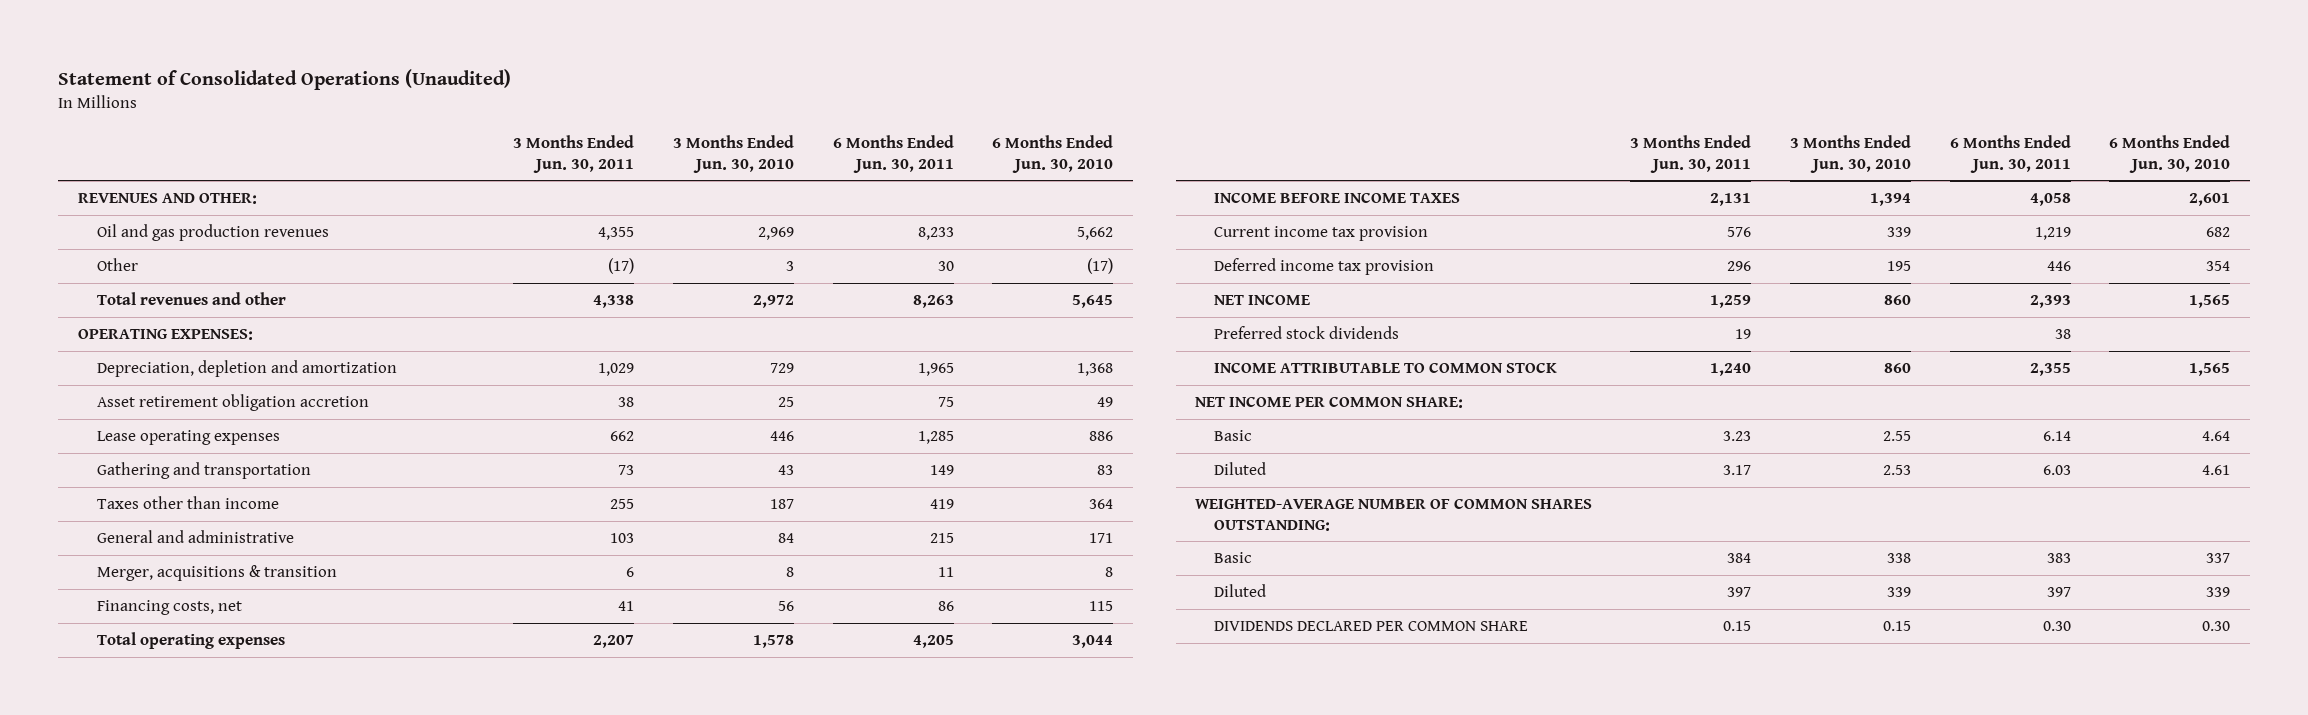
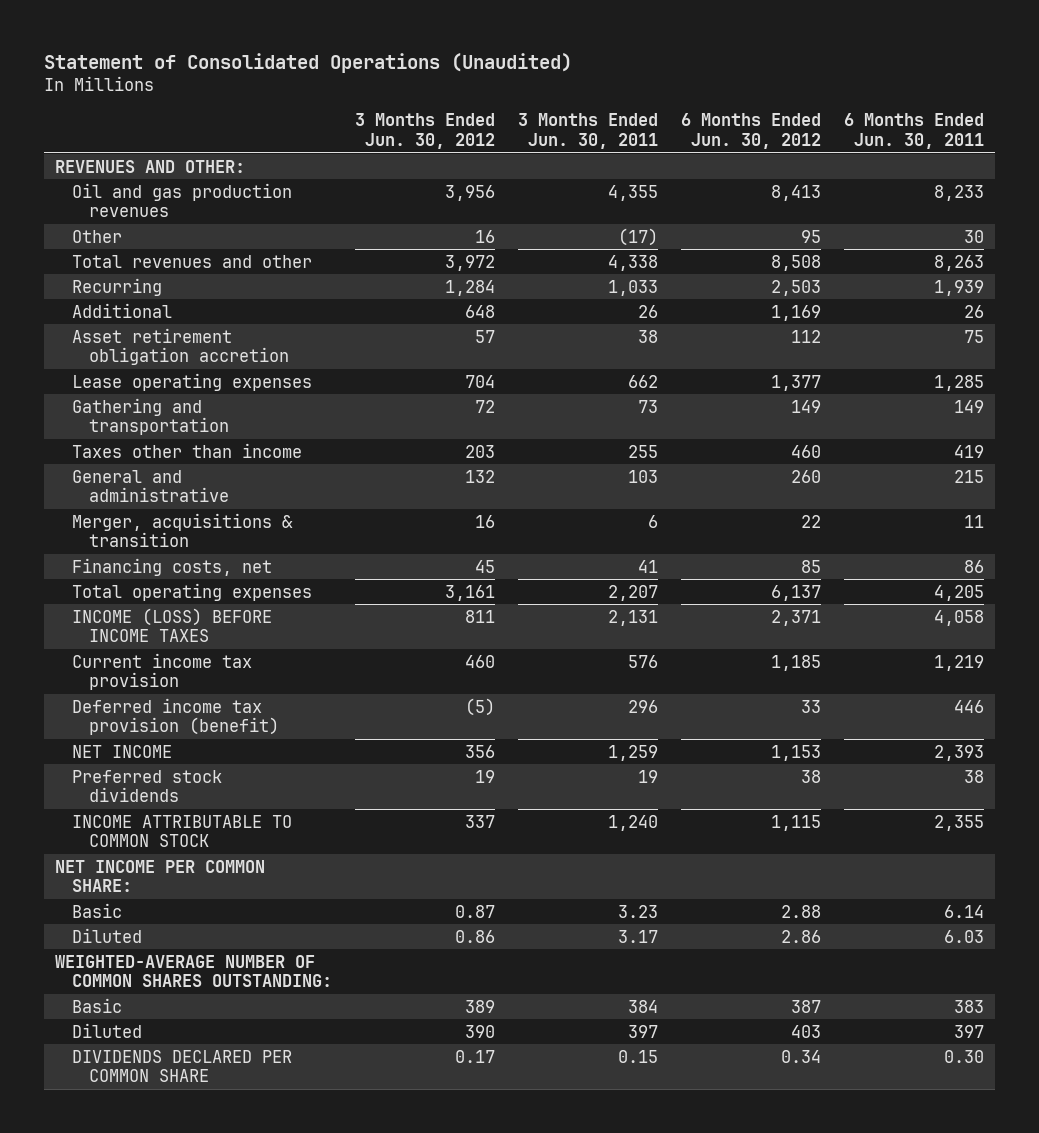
- | 3 Months Ended Jun. 30, 2011 | 3 Months Ended Jun. 30, 2010 | 6 Months Ended Jun. 30, 2011 | 6 Months Ended Jun. 30, 2010
+ | 3 Months Ended Jun. 30, 2012 | 3 Months Ended Jun. 30, 2011 | 6 Months Ended Jun. 30, 2012 | 6 Months Ended Jun. 30, 2011
- OPERATING EXPENSES:
- Depreciation, depletion and amortization | 1,029 | 729 | 1,965 | 1,368
+ Recurring | 1,284 | 1,033 | 2,503 | 1,939
+ Additional | 648 | 26 | 1,169 | 26
- INCOME BEFORE INCOME TAXES | 2,131 | 1,394 | 4,058 | 2,601
+ INCOME (LOSS) BEFORE INCOME TAXES | 811 | 2,131 | 2,371 | 4,058
- Deferred income tax provision | 296 | 195 | 446 | 354
+ Deferred income tax provision (benefit) | (5) | 296 | 33 | 446

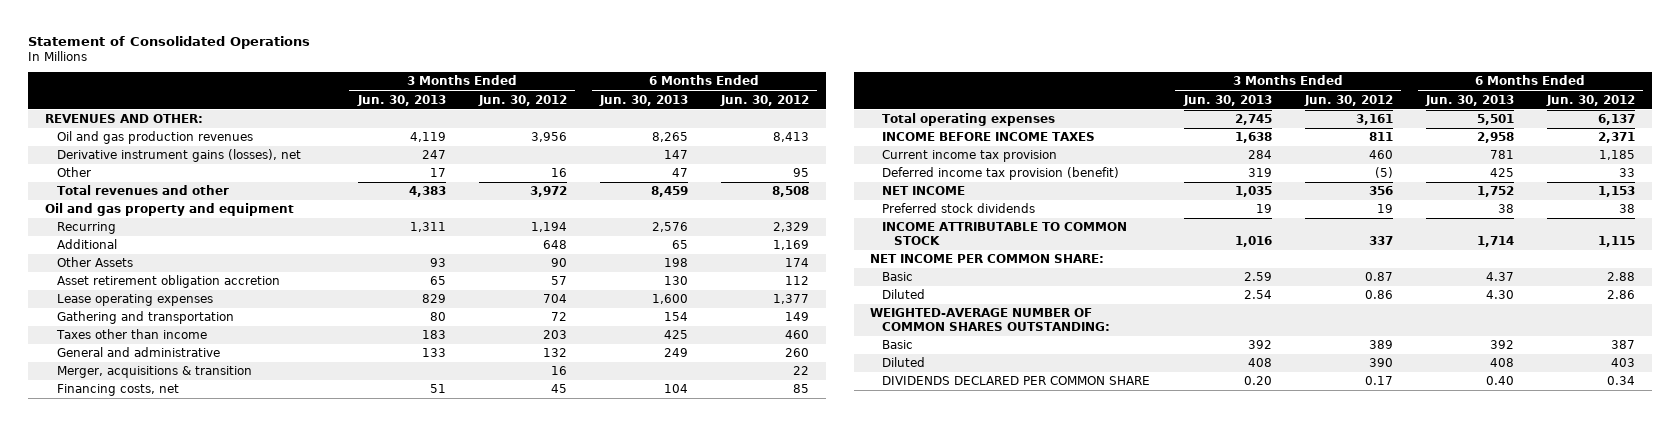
- Statement of Consolidated Operations (Unaudited)
+ Statement of Consolidated Operations
- | 3 Months Ended Jun. 30, 2012 | 3 Months Ended Jun. 30, 2011 | 6 Months Ended Jun. 30, 2012 | 6 Months Ended Jun. 30, 2011
+ | 3 Months Ended Jun. 30, 2013 | 3 Months Ended Jun. 30, 2012 | 6 Months Ended Jun. 30, 2013 | 6 Months Ended Jun. 30, 2012
+ Derivative instrument gains (losses), net | 247 | | 147 |
- Recurring | 1,284 | 1,033 | 2,503 | 1,939
+ Oil and gas property and equipment
+ Recurring | 1,311 | 1,194 | 2,576 | 2,329
+ Other Assets | 93 | 90 | 198 | 174
- INCOME (LOSS) BEFORE INCOME TAXES | 811 | 2,131 | 2,371 | 4,058
+ INCOME BEFORE INCOME TAXES | 1,638 | 811 | 2,958 | 2,371

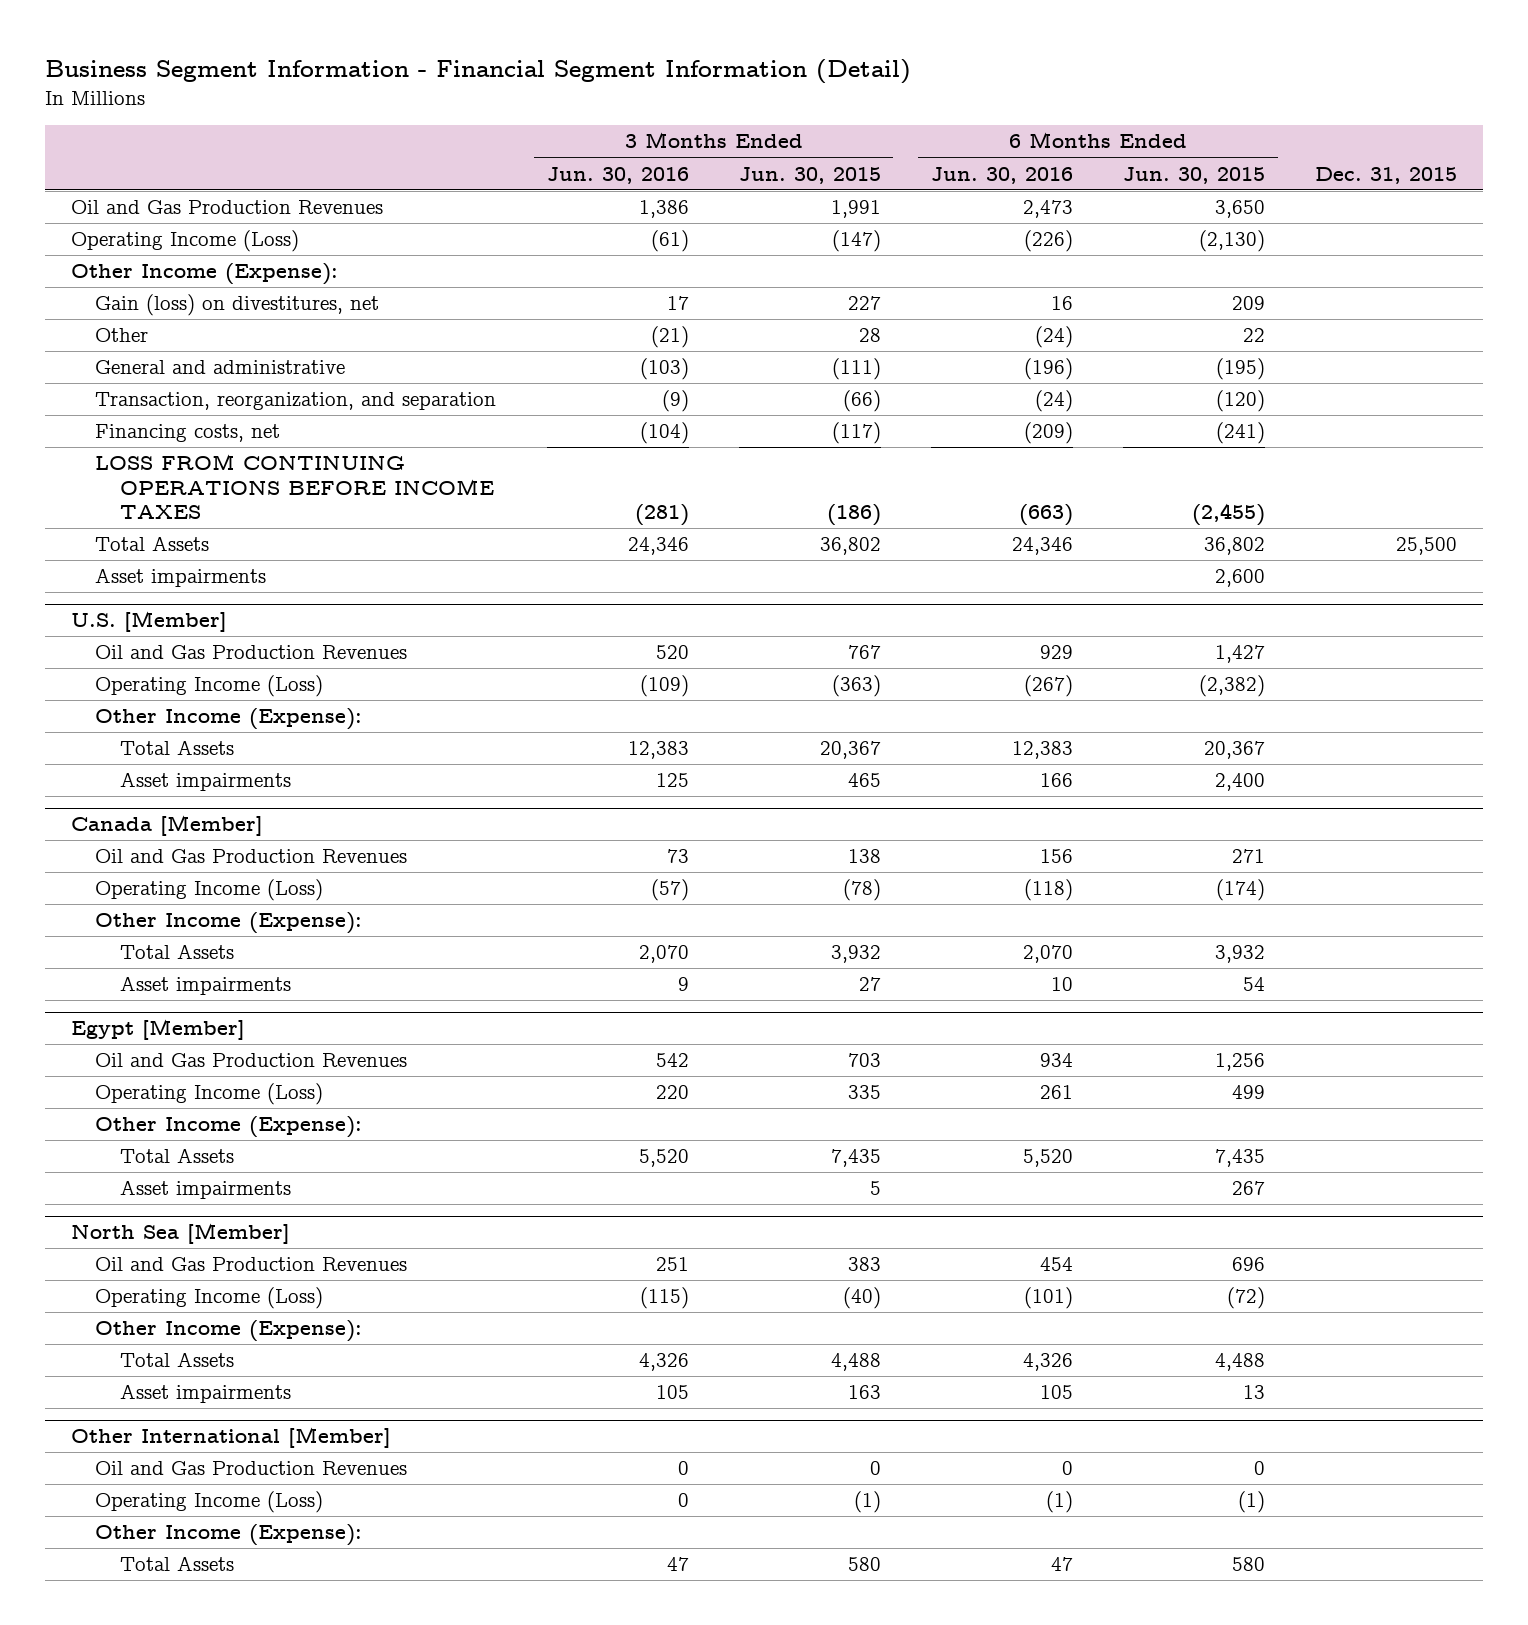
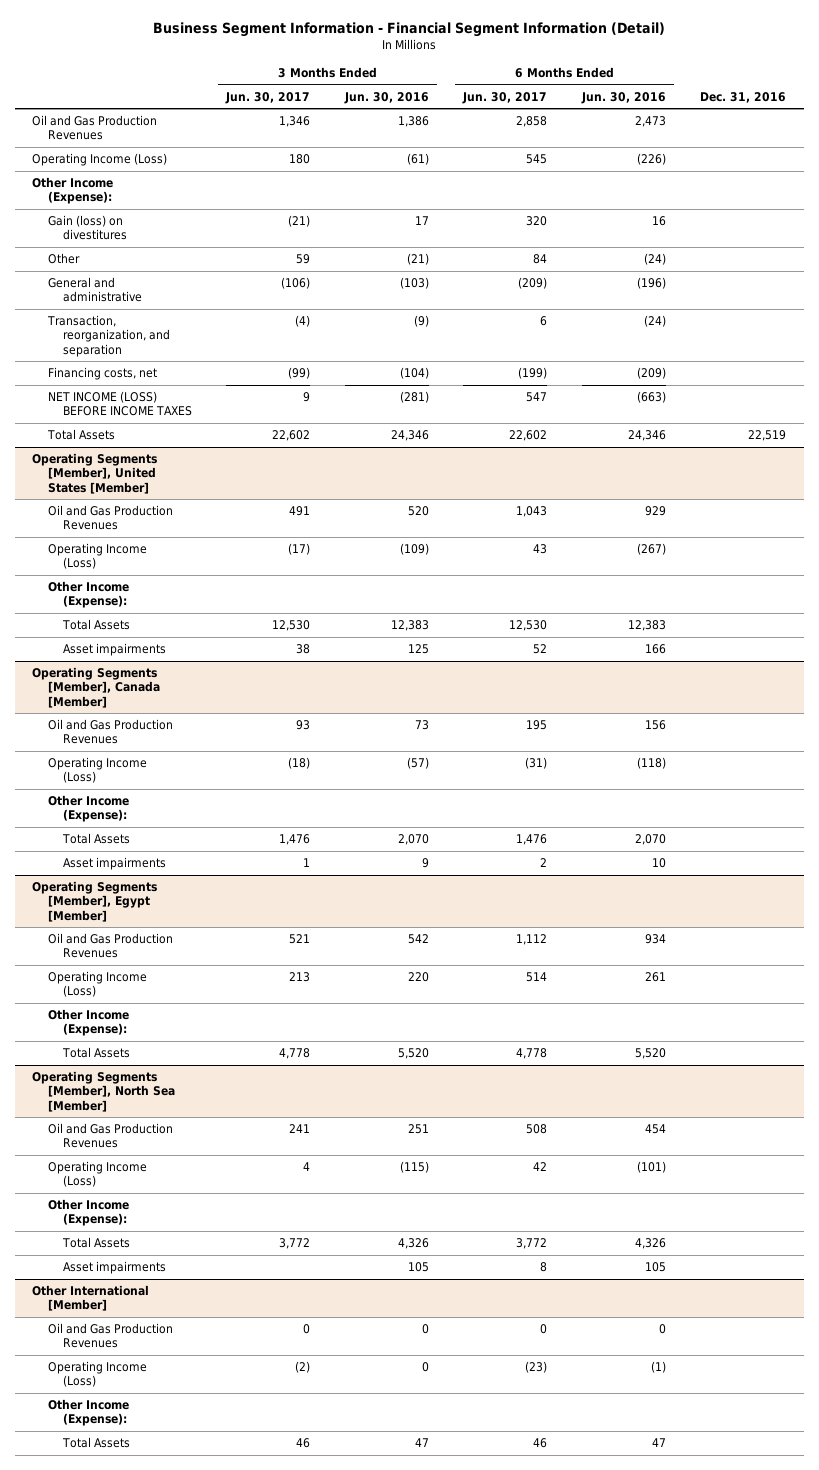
- | 3 Months Ended Jun. 30, 2016 | 3 Months Ended Jun. 30, 2015 | 6 Months Ended Jun. 30, 2016 | 6 Months Ended Jun. 30, 2015 | Dec. 31, 2015
+ | 3 Months Ended Jun. 30, 2017 | 3 Months Ended Jun. 30, 2016 | 6 Months Ended Jun. 30, 2017 | 6 Months Ended Jun. 30, 2016 | Dec. 31, 2016
- Gain (loss) on divestitures, net | 17 | 227 | 16 | 209 |
+ Gain (loss) on divestitures | (21) | 17 | 320 | 16 |
- LOSS FROM CONTINUING OPERATIONS BEFORE INCOME TAXES | (281) | (186) | (663) | (2,455) |
+ NET INCOME (LOSS) BEFORE INCOME TAXES | 9 | (281) | 547 | (663) |
- Asset impairments | | | | 2,600 |
- U.S. [Member]
+ Operating Segments [Member], United States [Member]
- Canada [Member]
+ Operating Segments [Member], Canada [Member]
- Egypt [Member]
+ Operating Segments [Member], Egypt [Member]
- Asset impairments | | 5 | | 267 |
- North Sea [Member]
+ Operating Segments [Member], North Sea [Member]

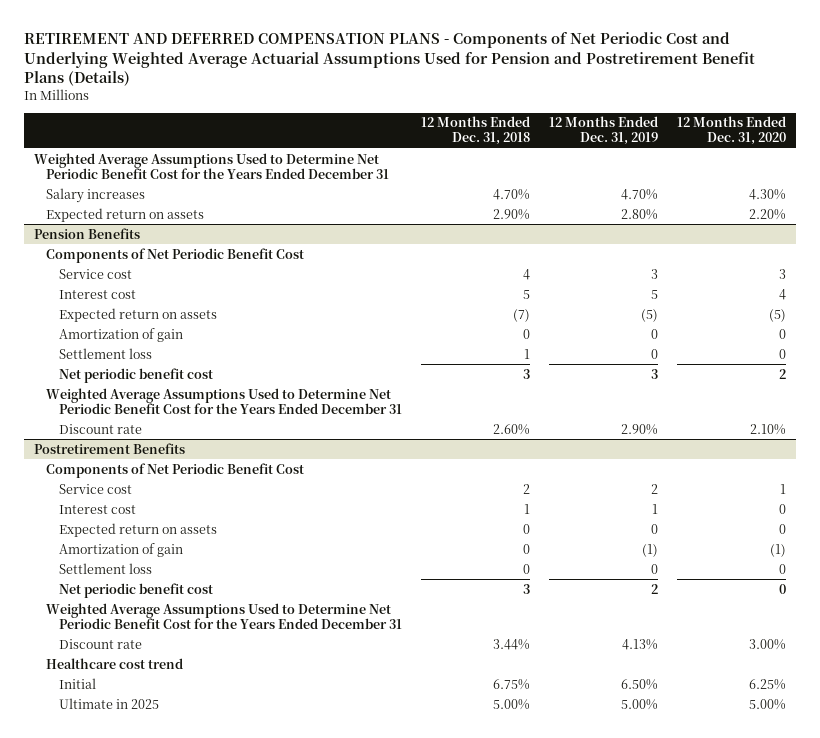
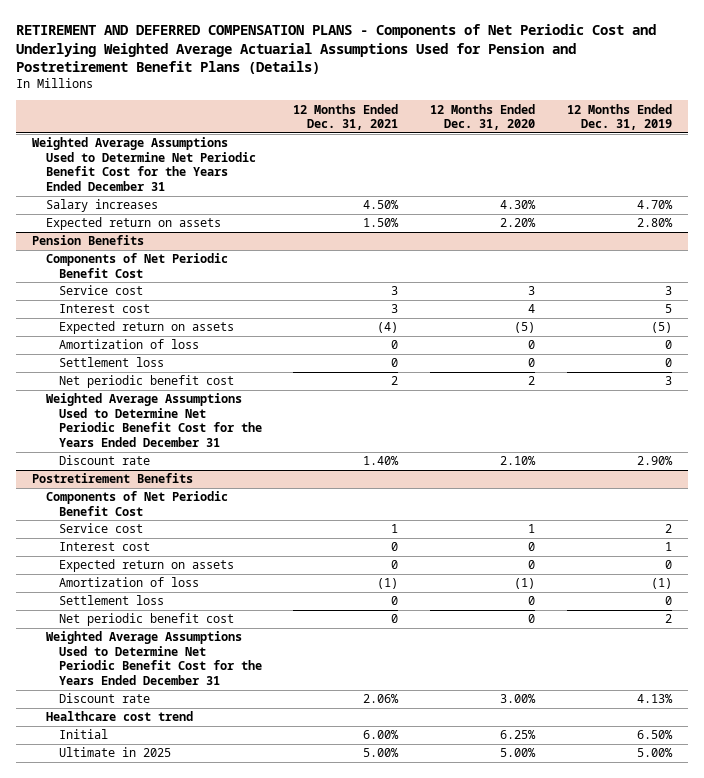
- | 12 Months Ended Dec. 31, 2018 | 12 Months Ended Dec. 31, 2019 | 12 Months Ended Dec. 31, 2020
+ | 12 Months Ended Dec. 31, 2021 | 12 Months Ended Dec. 31, 2020 | 12 Months Ended Dec. 31, 2019
@ Pension Benefits
- Amortization of gain | 0 | 0 | 0
+ Amortization of loss | 0 | 0 | 0
@ Postretirement Benefits
- Amortization of gain | 0 | (1) | (1)
+ Amortization of loss | (1) | (1) | (1)

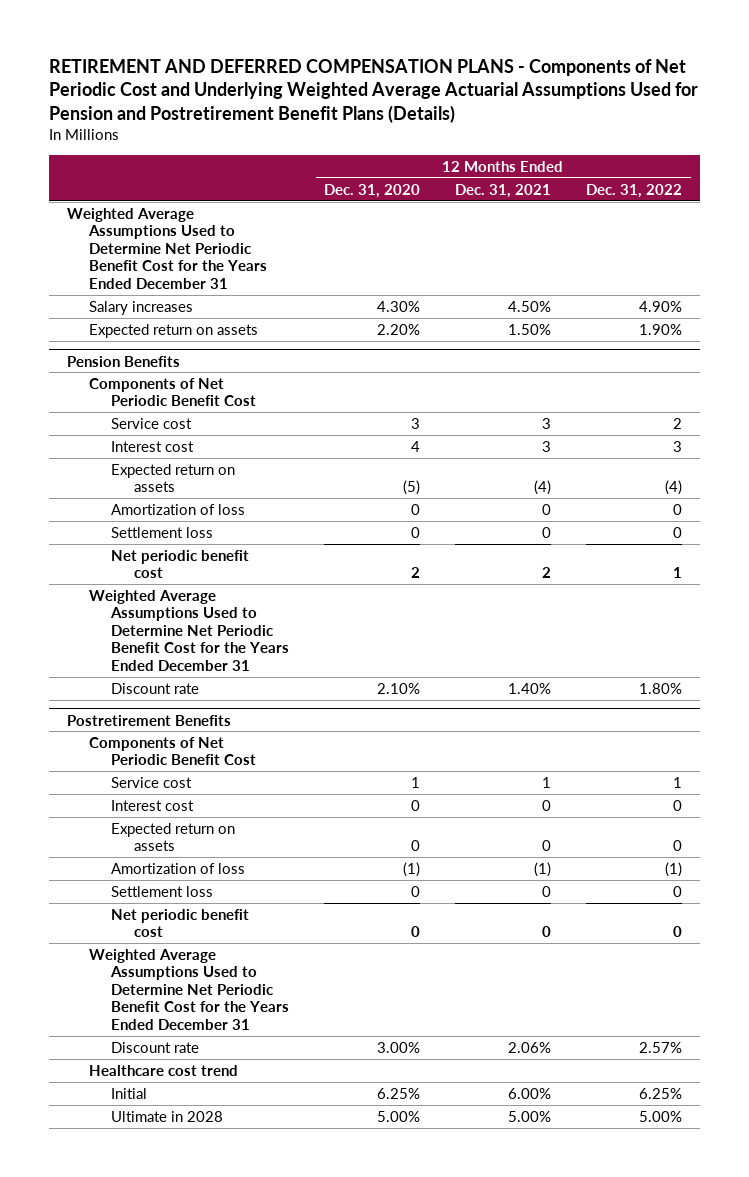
- | 12 Months Ended Dec. 31, 2021 | 12 Months Ended Dec. 31, 2020 | 12 Months Ended Dec. 31, 2019
+ | 12 Months Ended Dec. 31, 2020 | 12 Months Ended Dec. 31, 2021 | 12 Months Ended Dec. 31, 2022
@ Postretirement Benefits
- Ultimate in 2025 | 5.00% | 5.00% | 5.00%
+ Ultimate in 2028 | 5.00% | 5.00% | 5.00%

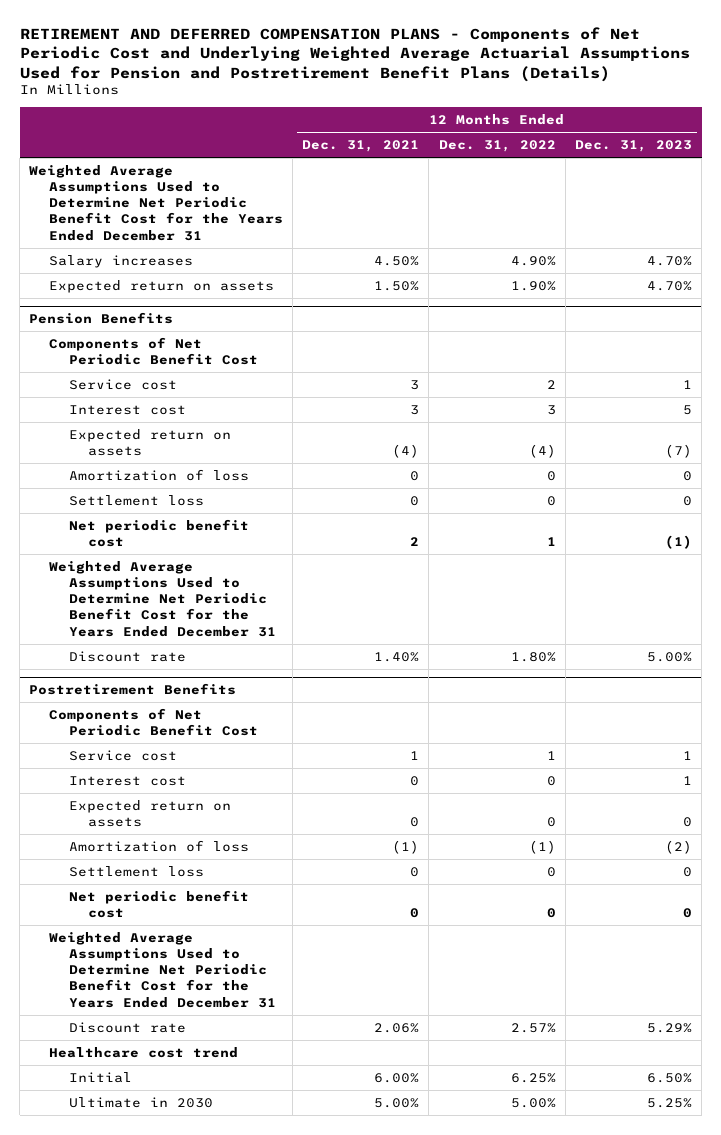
- | 12 Months Ended Dec. 31, 2020 | 12 Months Ended Dec. 31, 2021 | 12 Months Ended Dec. 31, 2022
+ | 12 Months Ended Dec. 31, 2021 | 12 Months Ended Dec. 31, 2022 | 12 Months Ended Dec. 31, 2023
@ Postretirement Benefits
- Ultimate in 2028 | 5.00% | 5.00% | 5.00%
+ Ultimate in 2030 | 5.00% | 5.00% | 5.25%

